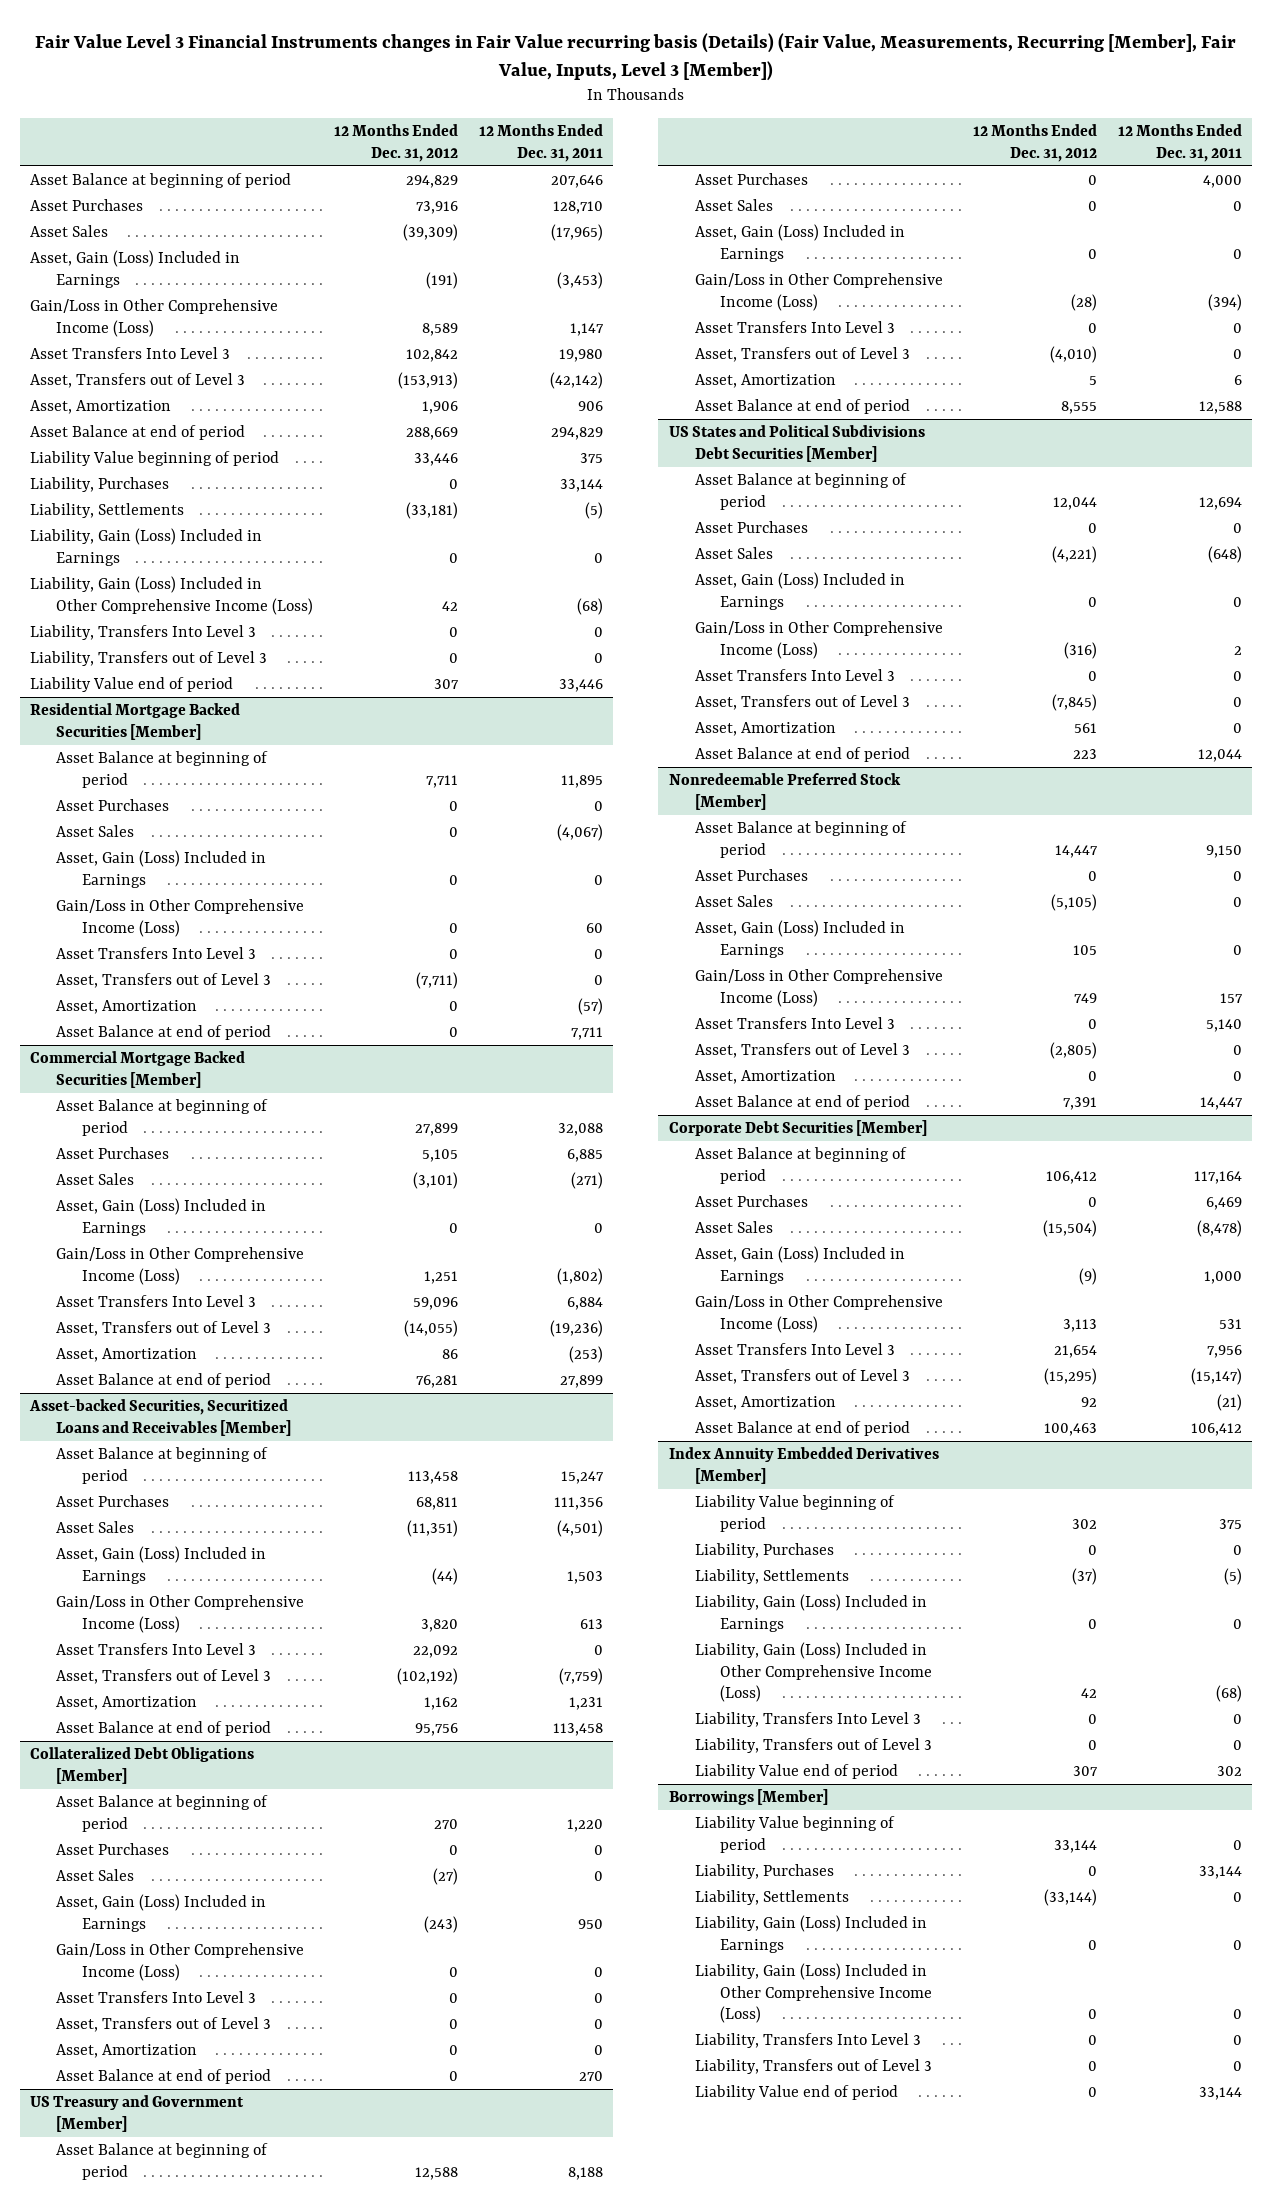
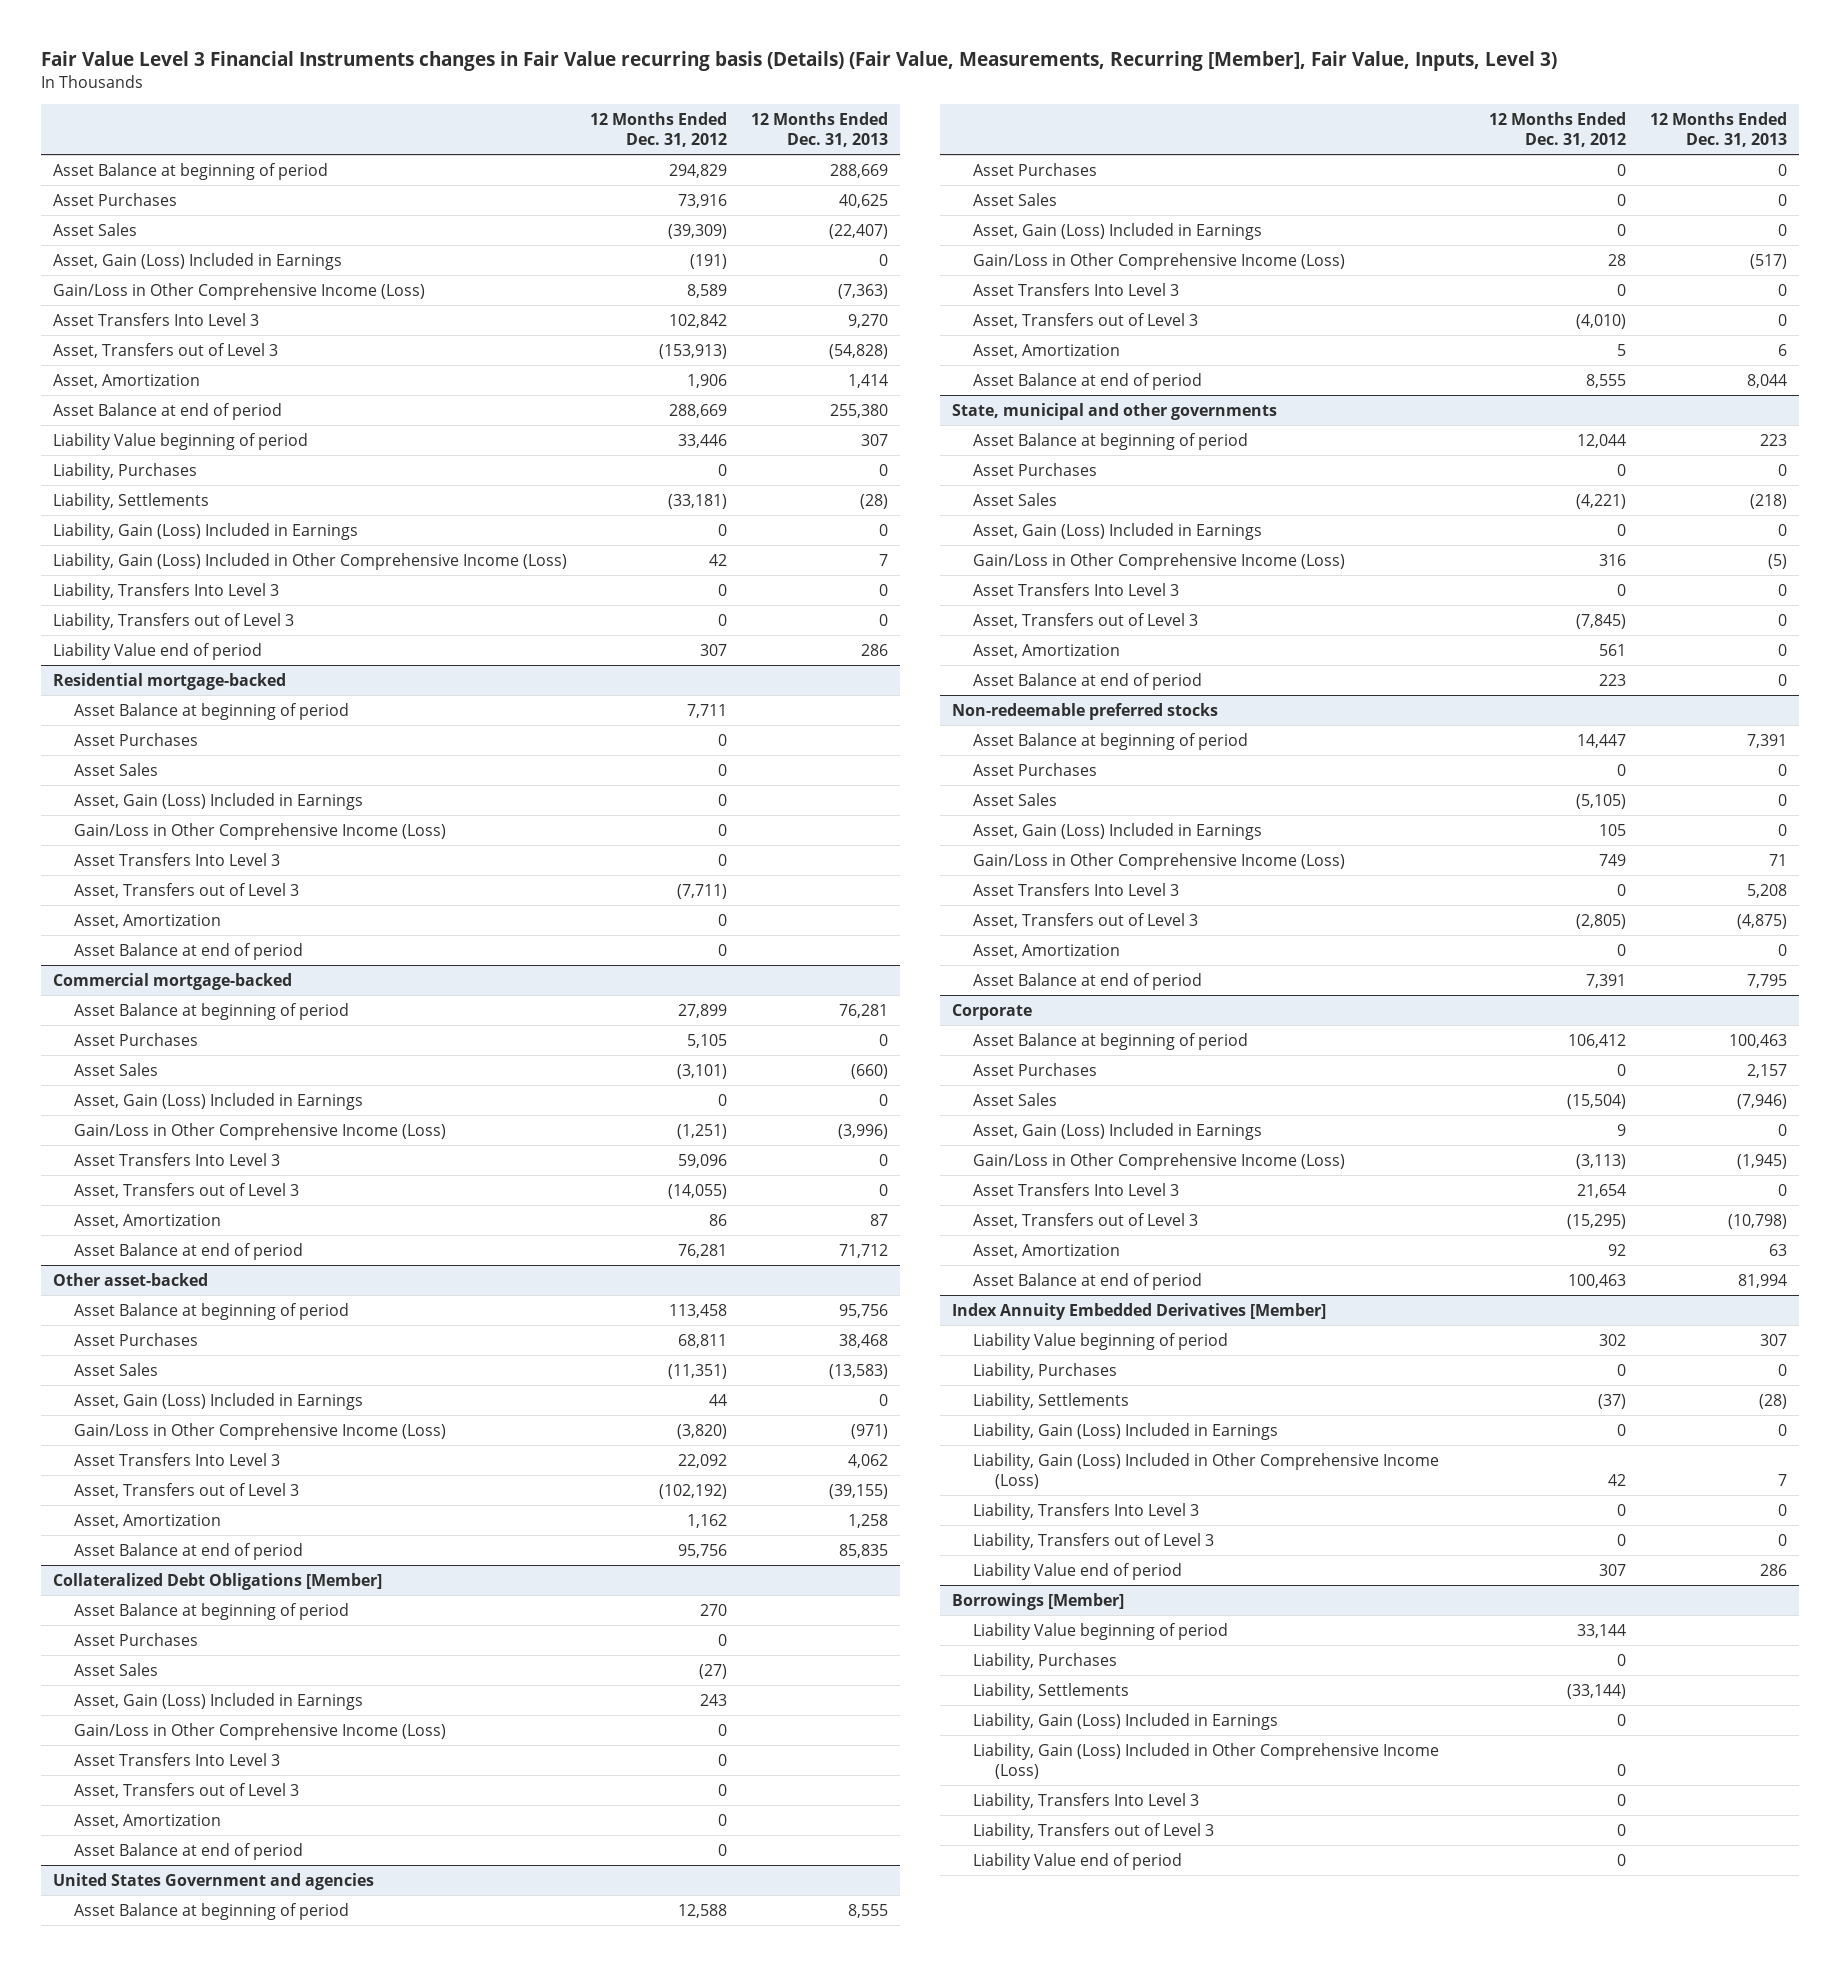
- Fair Value Level 3 Financial Instruments changes in Fair Value recurring basis (Details) (Fair Value, Measurements, Recurring [Member], Fair Value, Inputs, Level 3 [Member])
+ Fair Value Level 3 Financial Instruments changes in Fair Value recurring basis (Details) (Fair Value, Measurements, Recurring [Member], Fair Value, Inputs, Level 3)
- | 12 Months Ended Dec. 31, 2012 | 12 Months Ended Dec. 31, 2011
+ | 12 Months Ended Dec. 31, 2012 | 12 Months Ended Dec. 31, 2013
- Residential Mortgage Backed Securities [Member]
+ Residential mortgage-backed
- Commercial Mortgage Backed Securities [Member]
+ Commercial mortgage-backed
- Gain/Loss in Other Comprehensive Income (Loss) | 1,251 | (1,802)
+ Gain/Loss in Other Comprehensive Income (Loss) | (1,251) | (3,996)
- Asset-backed Securities, Securitized Loans and Receivables [Member]
+ Other asset-backed
- Asset, Gain (Loss) Included in Earnings | (44) | 1,503
- Gain/Loss in Other Comprehensive Income (Loss) | 3,820 | 613
+ Asset, Gain (Loss) Included in Earnings | 44 | 0
+ Gain/Loss in Other Comprehensive Income (Loss) | (3,820) | (971)
@ Collateralized Debt Obligations [Member]
- Asset, Gain (Loss) Included in Earnings | (243) | 950
+ Asset, Gain (Loss) Included in Earnings | 243 |
- US Treasury and Government [Member]
+ United States Government and agencies
- Gain/Loss in Other Comprehensive Income (Loss) | (28) | (394)
+ Gain/Loss in Other Comprehensive Income (Loss) | 28 | (517)
- US States and Political Subdivisions Debt Securities [Member]
+ State, municipal and other governments
- Gain/Loss in Other Comprehensive Income (Loss) | (316) | 2
+ Gain/Loss in Other Comprehensive Income (Loss) | 316 | (5)
- Nonredeemable Preferred Stock [Member]
+ Non-redeemable preferred stocks
- Corporate Debt Securities [Member]
+ Corporate
- Asset, Gain (Loss) Included in Earnings | (9) | 1,000
- Gain/Loss in Other Comprehensive Income (Loss) | 3,113 | 531
+ Asset, Gain (Loss) Included in Earnings | 9 | 0
+ Gain/Loss in Other Comprehensive Income (Loss) | (3,113) | (1,945)

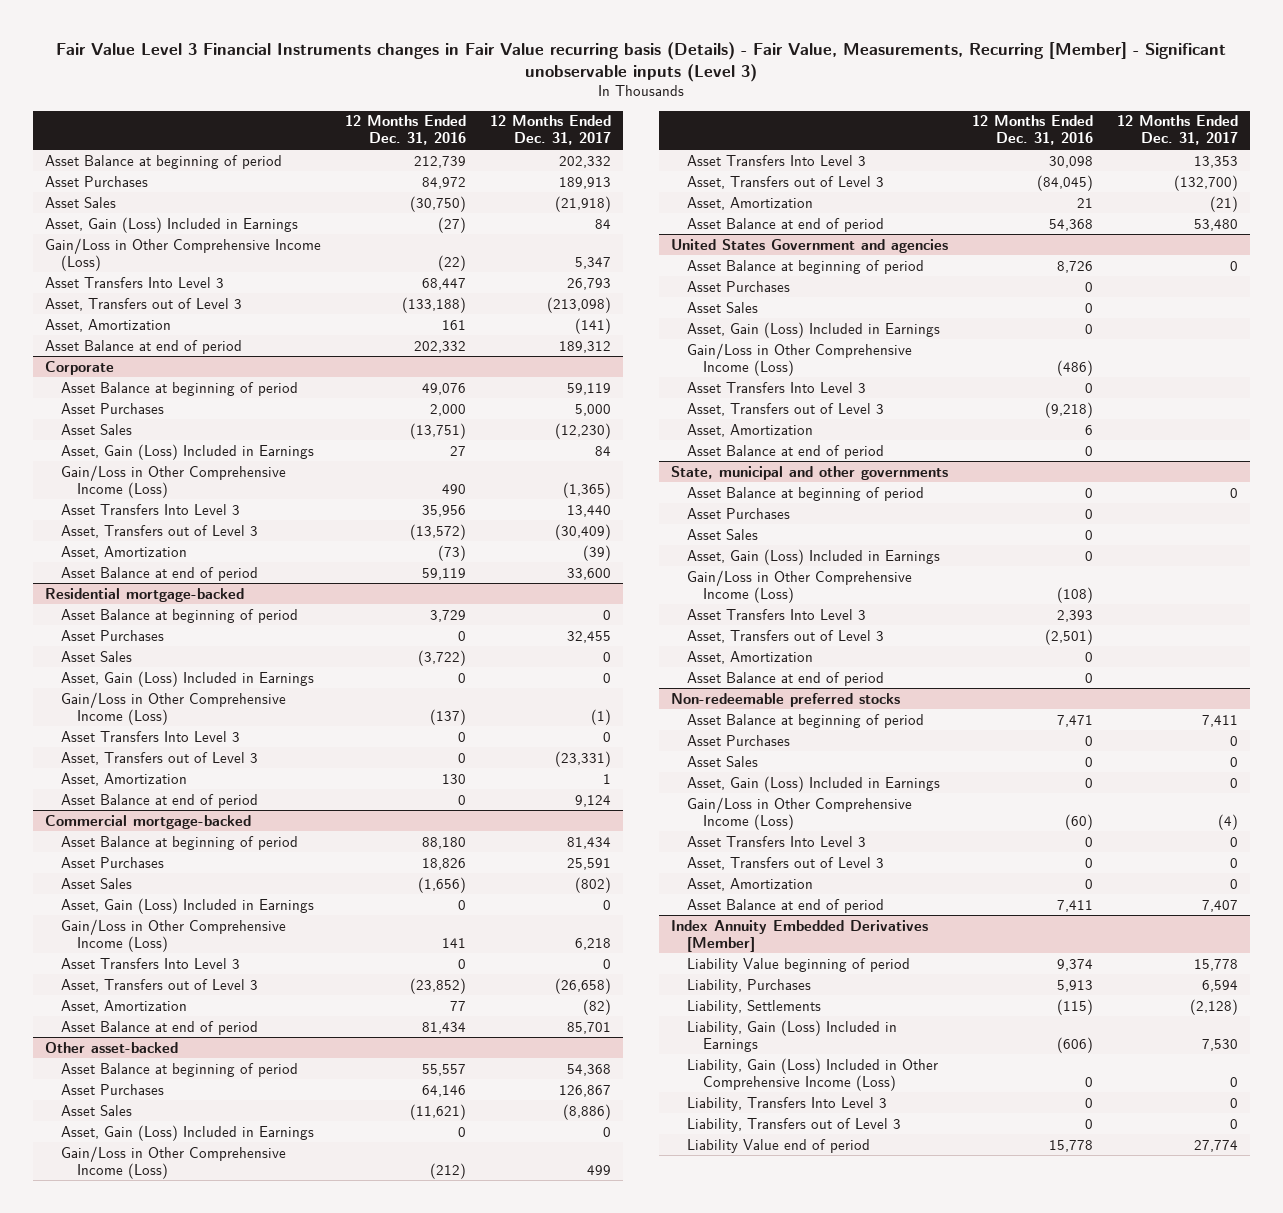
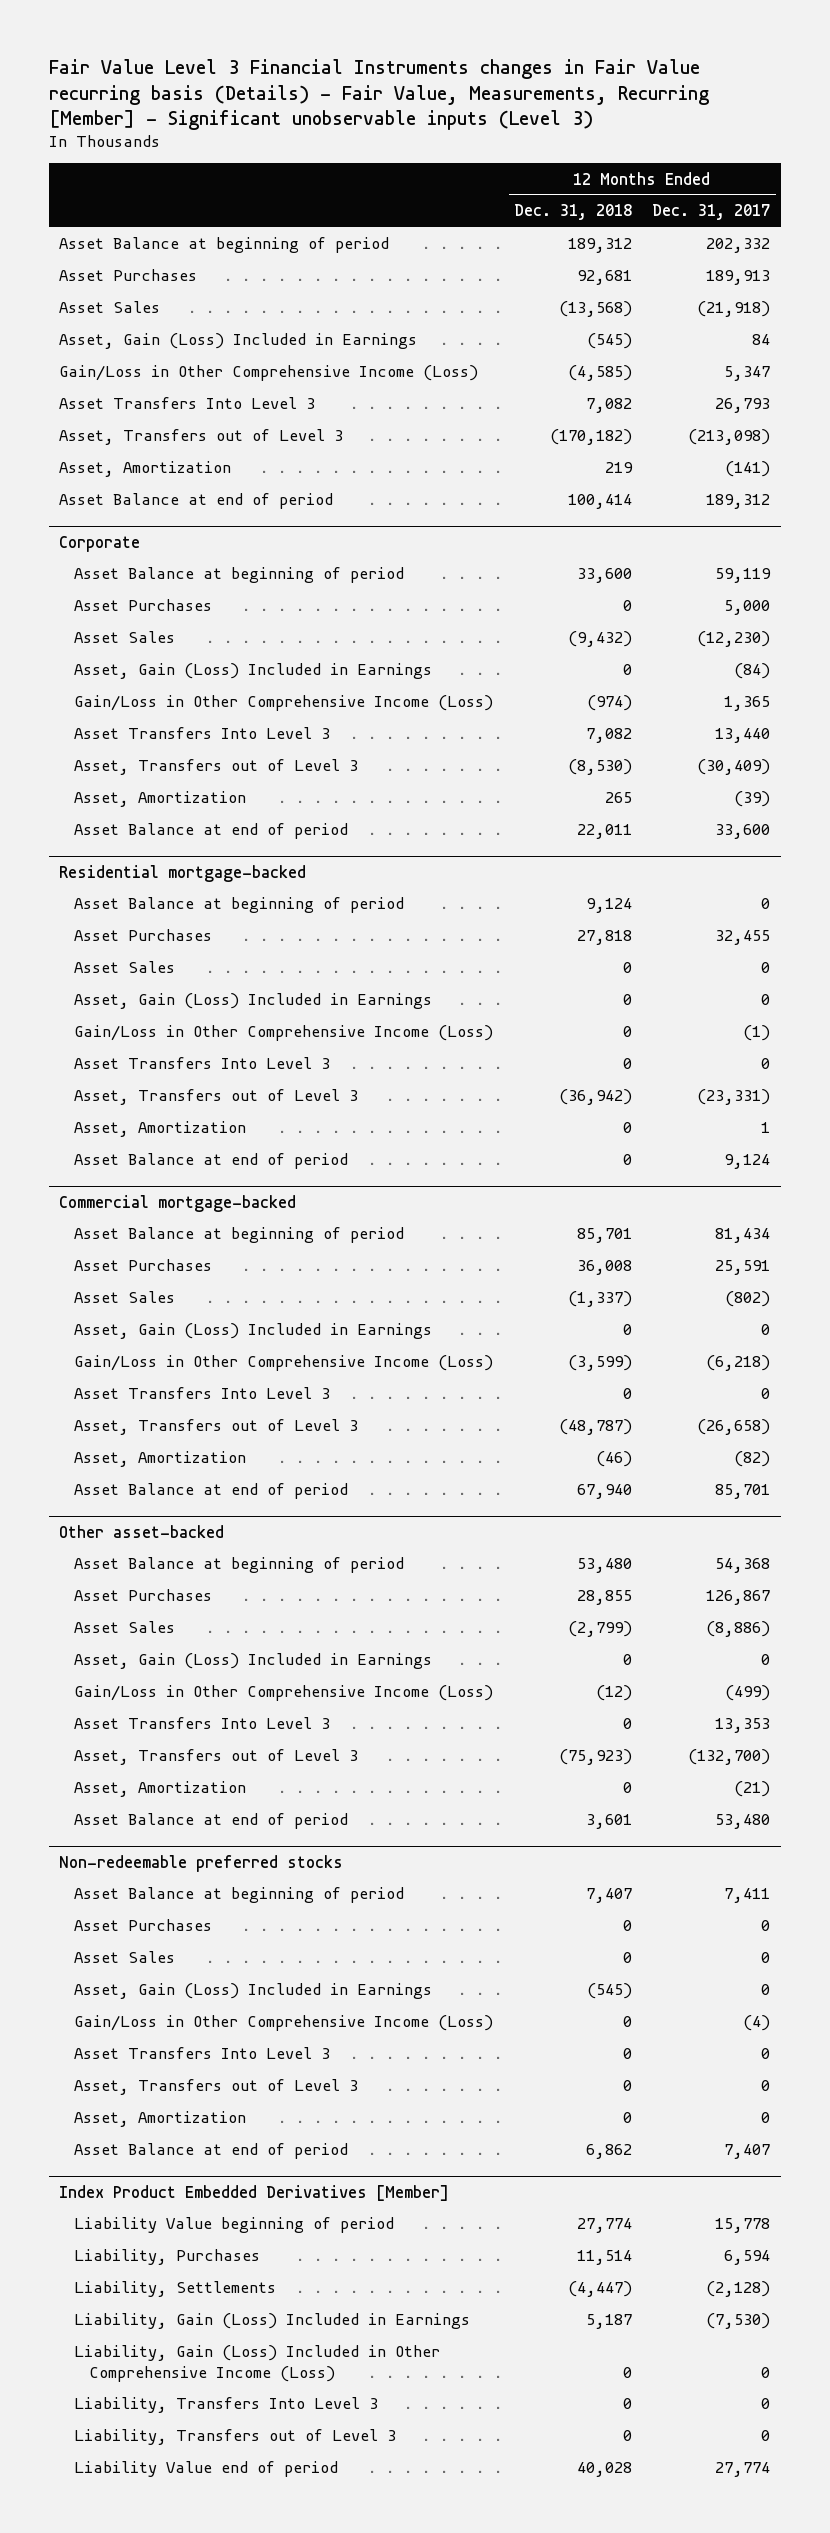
- | 12 Months Ended Dec. 31, 2016 | 12 Months Ended Dec. 31, 2017
+ | 12 Months Ended Dec. 31, 2018 | 12 Months Ended Dec. 31, 2017
@ Corporate
- Asset, Gain (Loss) Included in Earnings | 27 | 84
- Gain/Loss in Other Comprehensive Income (Loss) | 490 | (1,365)
+ Asset, Gain (Loss) Included in Earnings | 0 | (84)
+ Gain/Loss in Other Comprehensive Income (Loss) | (974) | 1,365
@ Commercial mortgage-backed
- Gain/Loss in Other Comprehensive Income (Loss) | 141 | 6,218
+ Gain/Loss in Other Comprehensive Income (Loss) | (3,599) | (6,218)
@ Other asset-backed
- Gain/Loss in Other Comprehensive Income (Loss) | (212) | 499
+ Gain/Loss in Other Comprehensive Income (Loss) | (12) | (499)
- United States Government and agencies
- Asset Balance at beginning of period | 8,726 | 0
- Asset Purchases | 0 |
- Asset Sales | 0 |
- Asset, Gain (Loss) Included in Earnings | 0 |
- Gain/Loss in Other Comprehensive Income (Loss) | (486) |
- Asset Transfers Into Level 3 | 0 |
- Asset, Transfers out of Level 3 | (9,218) |
- Asset, Amortization | 6 |
- Asset Balance at end of period | 0 |
- State, municipal and other governments
- Asset Balance at beginning of period | 0 | 0
- Asset Purchases | 0 |
- Asset Sales | 0 |
- Asset, Gain (Loss) Included in Earnings | 0 |
- Gain/Loss in Other Comprehensive Income (Loss) | (108) |
- Asset Transfers Into Level 3 | 2,393 |
- Asset, Transfers out of Level 3 | (2,501) |
- Asset, Amortization | 0 |
- Asset Balance at end of period | 0 |
- Index Annuity Embedded Derivatives [Member]
+ Index Product Embedded Derivatives [Member]
- Liability, Gain (Loss) Included in Earnings | (606) | 7,530
+ Liability, Gain (Loss) Included in Earnings | 5,187 | (7,530)

